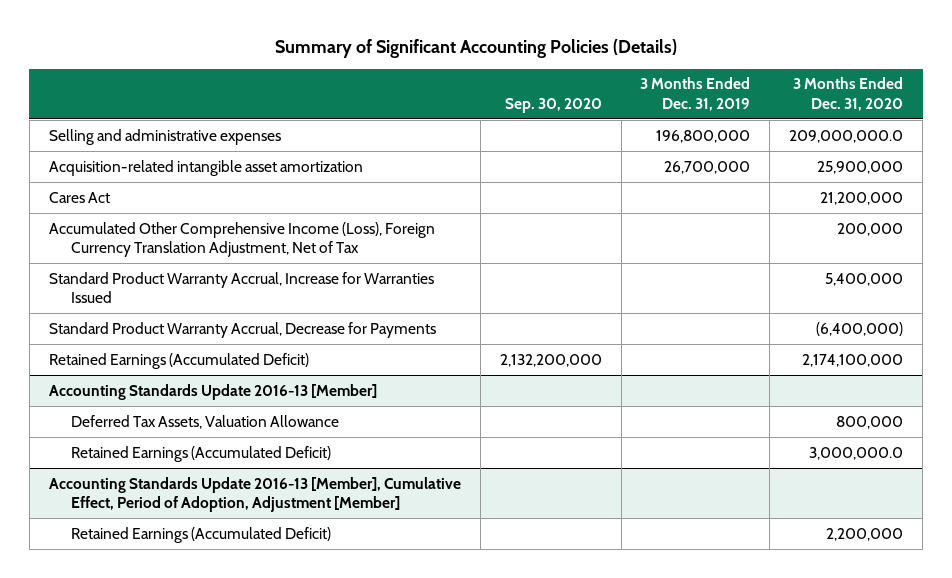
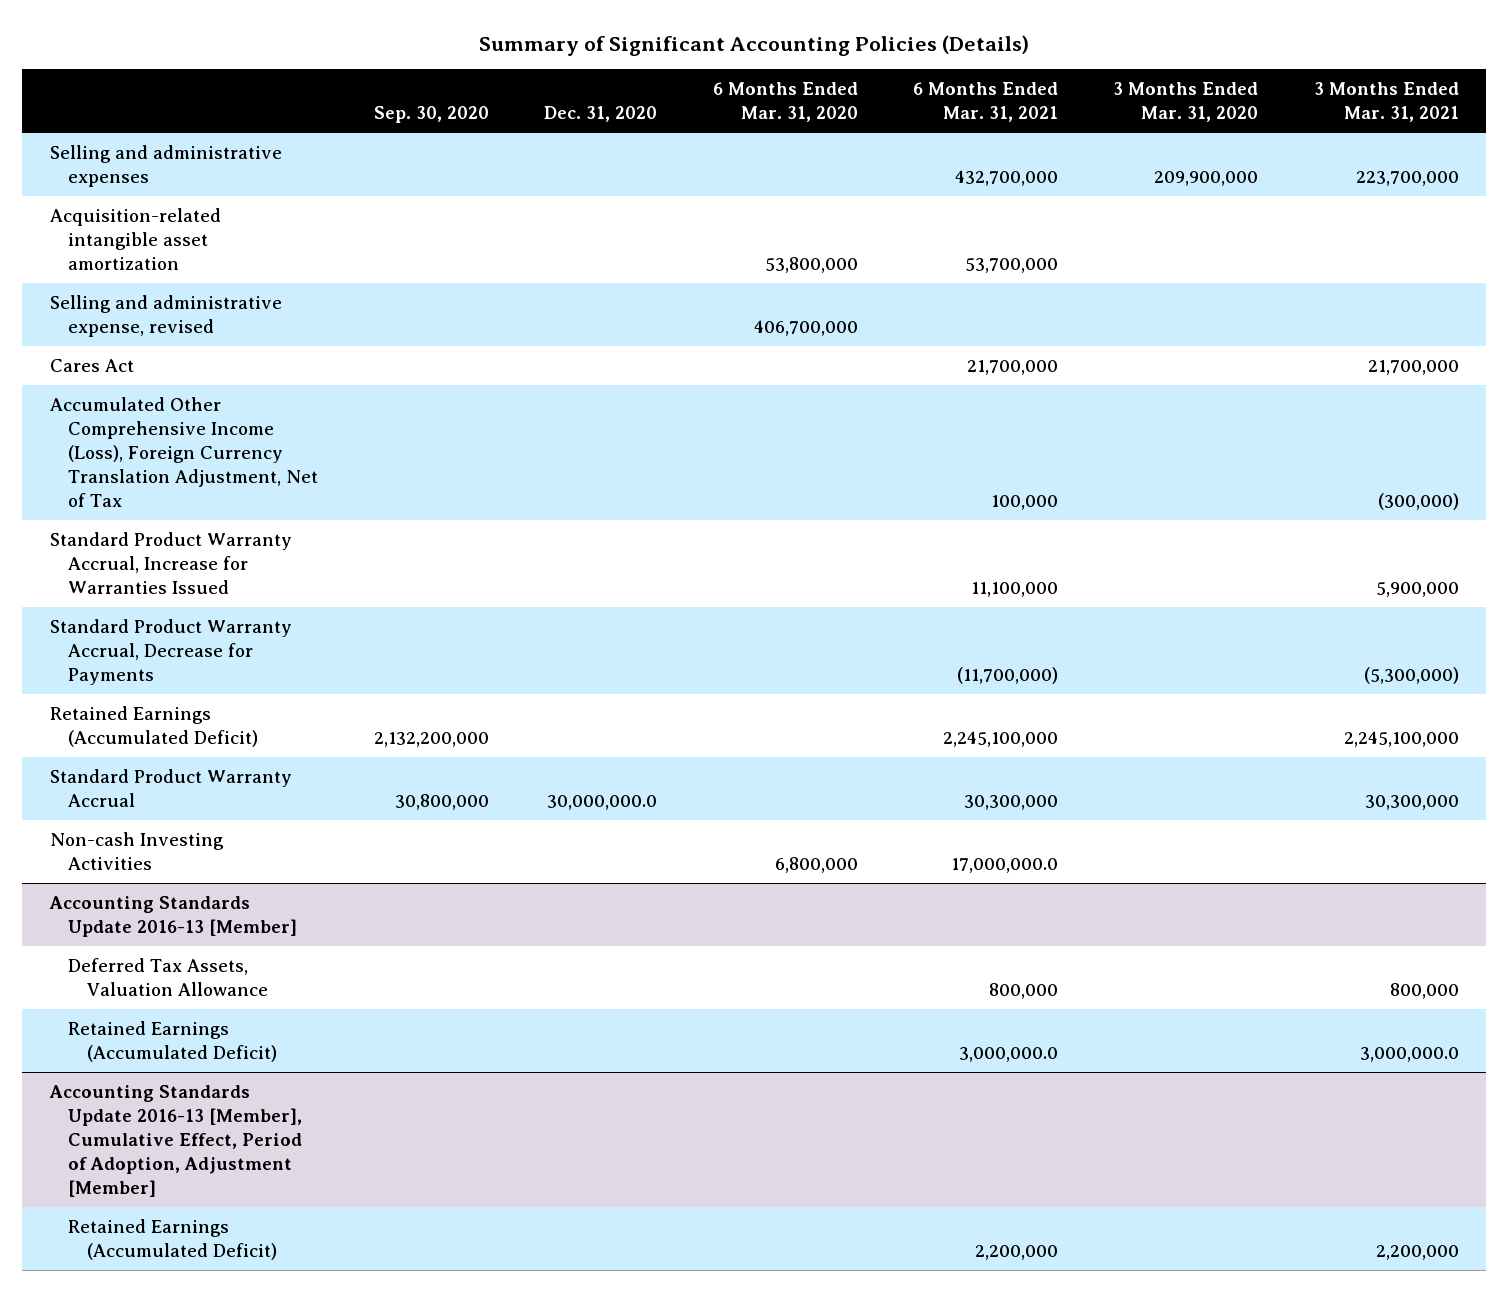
- | Sep. 30, 2020 | 3 Months Ended Dec. 31, 2019 | 3 Months Ended Dec. 31, 2020
+ | Sep. 30, 2020 | Dec. 31, 2020 | 6 Months Ended Mar. 31, 2020 | 6 Months Ended Mar. 31, 2021 | 3 Months Ended Mar. 31, 2020 | 3 Months Ended Mar. 31, 2021
+ Selling and administrative expense, revised | | | 406,700,000 | | |
+ Standard Product Warranty Accrual | 30,800,000 | 30,000,000.0 | | 30,300,000 | | 30,300,000
+ Non-cash Investing Activities | | | 6,800,000 | 17,000,000.0 | |

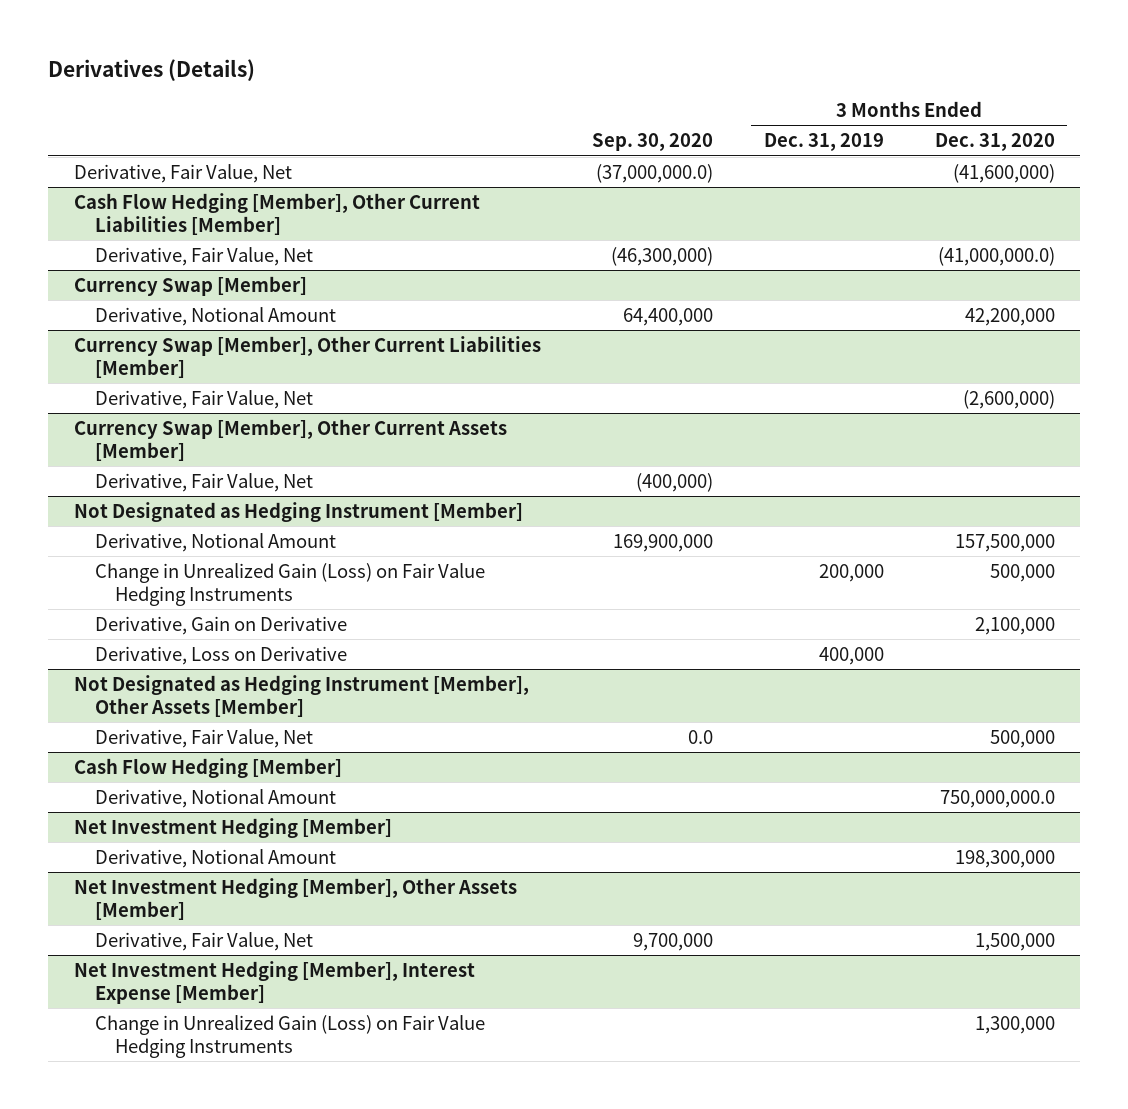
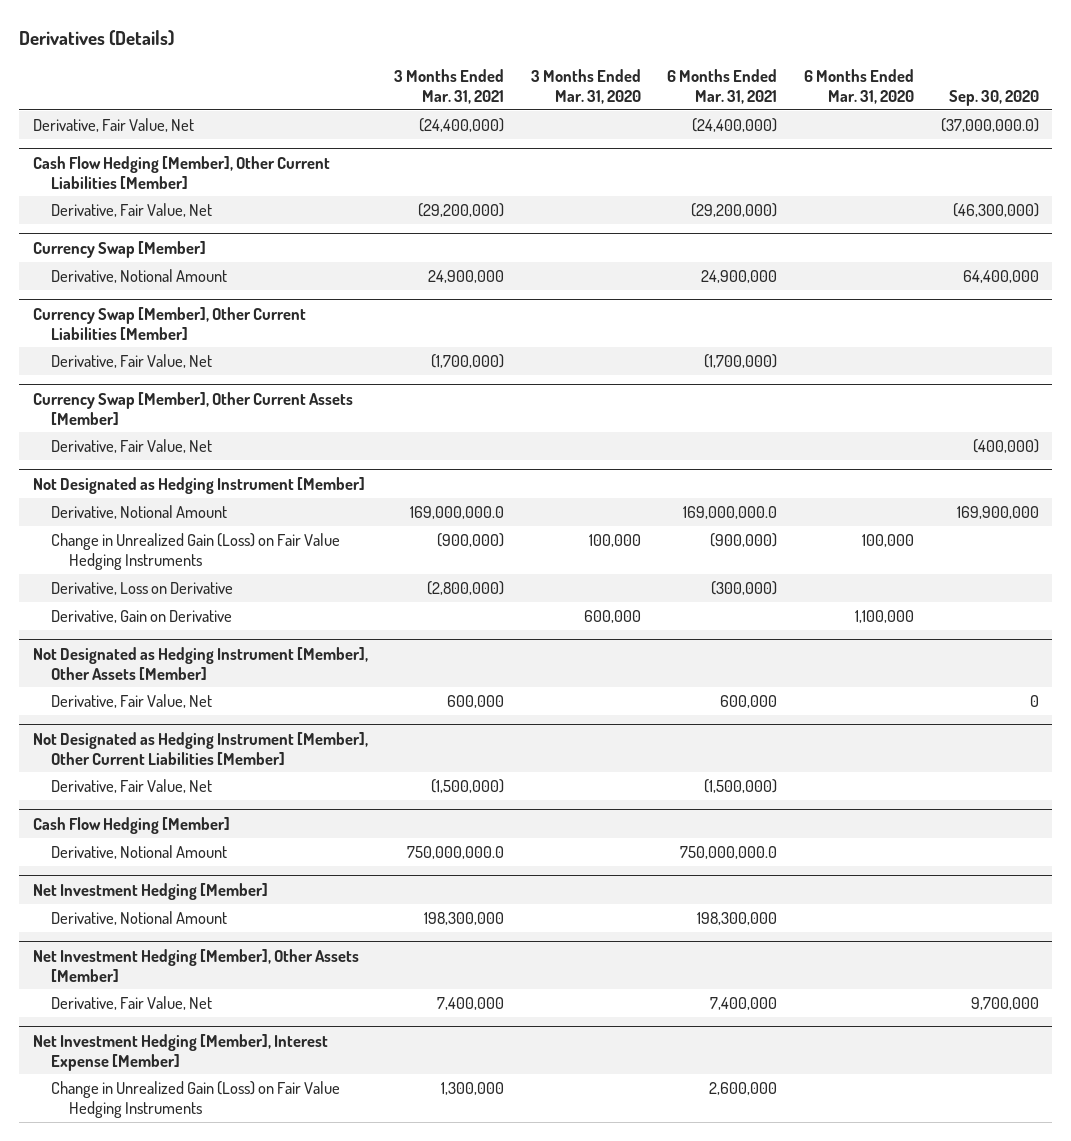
- | Sep. 30, 2020 | 3 Months Ended Dec. 31, 2019 | 3 Months Ended Dec. 31, 2020
+ | 3 Months Ended Mar. 31, 2021 | 3 Months Ended Mar. 31, 2020 | 6 Months Ended Mar. 31, 2021 | 6 Months Ended Mar. 31, 2020 | Sep. 30, 2020
@ Not Designated as Hedging Instrument [Member]
moved down: Derivative, Gain on Derivative | | 600,000 | | 1,100,000 |
@ Not Designated as Hedging Instrument [Member], Other Assets [Member]
- Derivative, Fair Value, Net | 0.0 | | 500,000
+ Derivative, Fair Value, Net | 600,000 | | 600,000 | | 0
+ Not Designated as Hedging Instrument [Member], Other Current Liabilities [Member]
+ Derivative, Fair Value, Net | (1,500,000) | | (1,500,000) | |

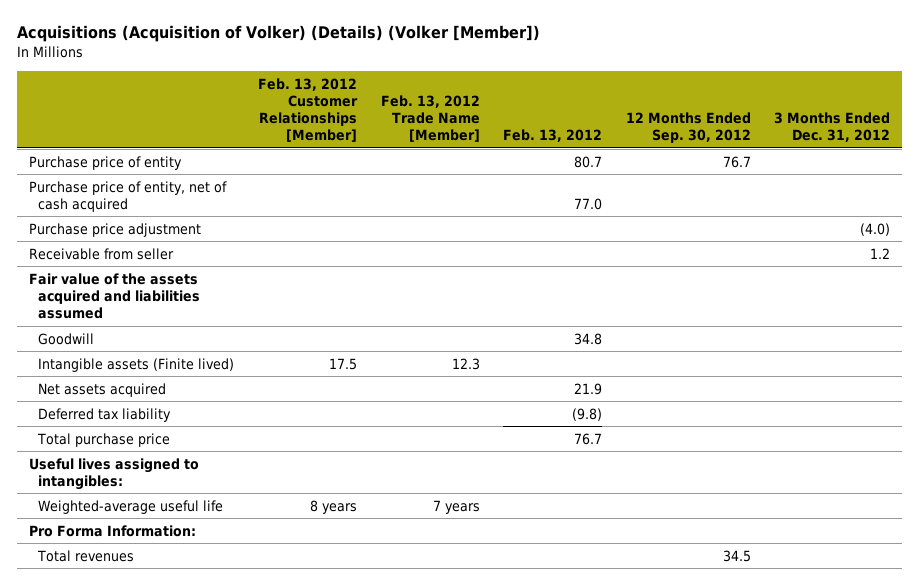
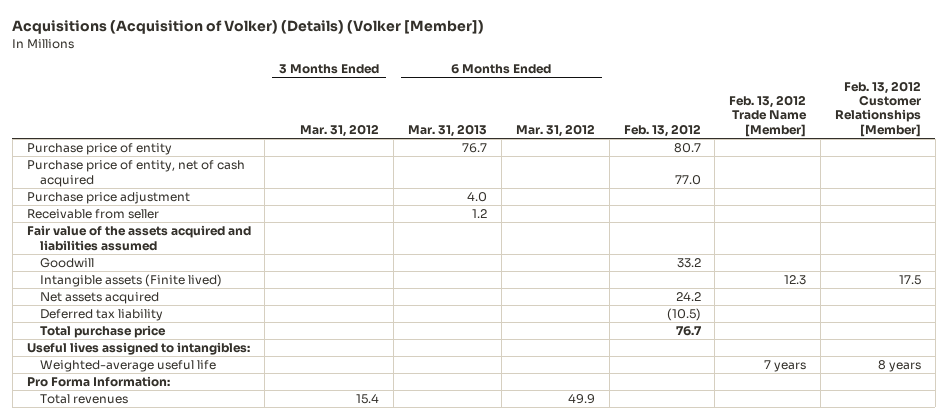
- | Feb. 13, 2012 Customer Relationships [Member] | Feb. 13, 2012 Trade Name [Member] | Feb. 13, 2012 | 12 Months Ended Sep. 30, 2012 | 3 Months Ended Dec. 31, 2012
+ | 3 Months Ended Mar. 31, 2012 | 6 Months Ended Mar. 31, 2013 | 6 Months Ended Mar. 31, 2012 | Feb. 13, 2012 | Feb. 13, 2012 Trade Name [Member] | Feb. 13, 2012 Customer Relationships [Member]
- Goodwill | | | 34.8 | |
+ Goodwill | | | | 33.2 | |
- Net assets acquired | | | 21.9 | |
- Deferred tax liability | | | (9.8) | |
+ Net assets acquired | | | | 24.2 | |
+ Deferred tax liability | | | | (10.5) | |

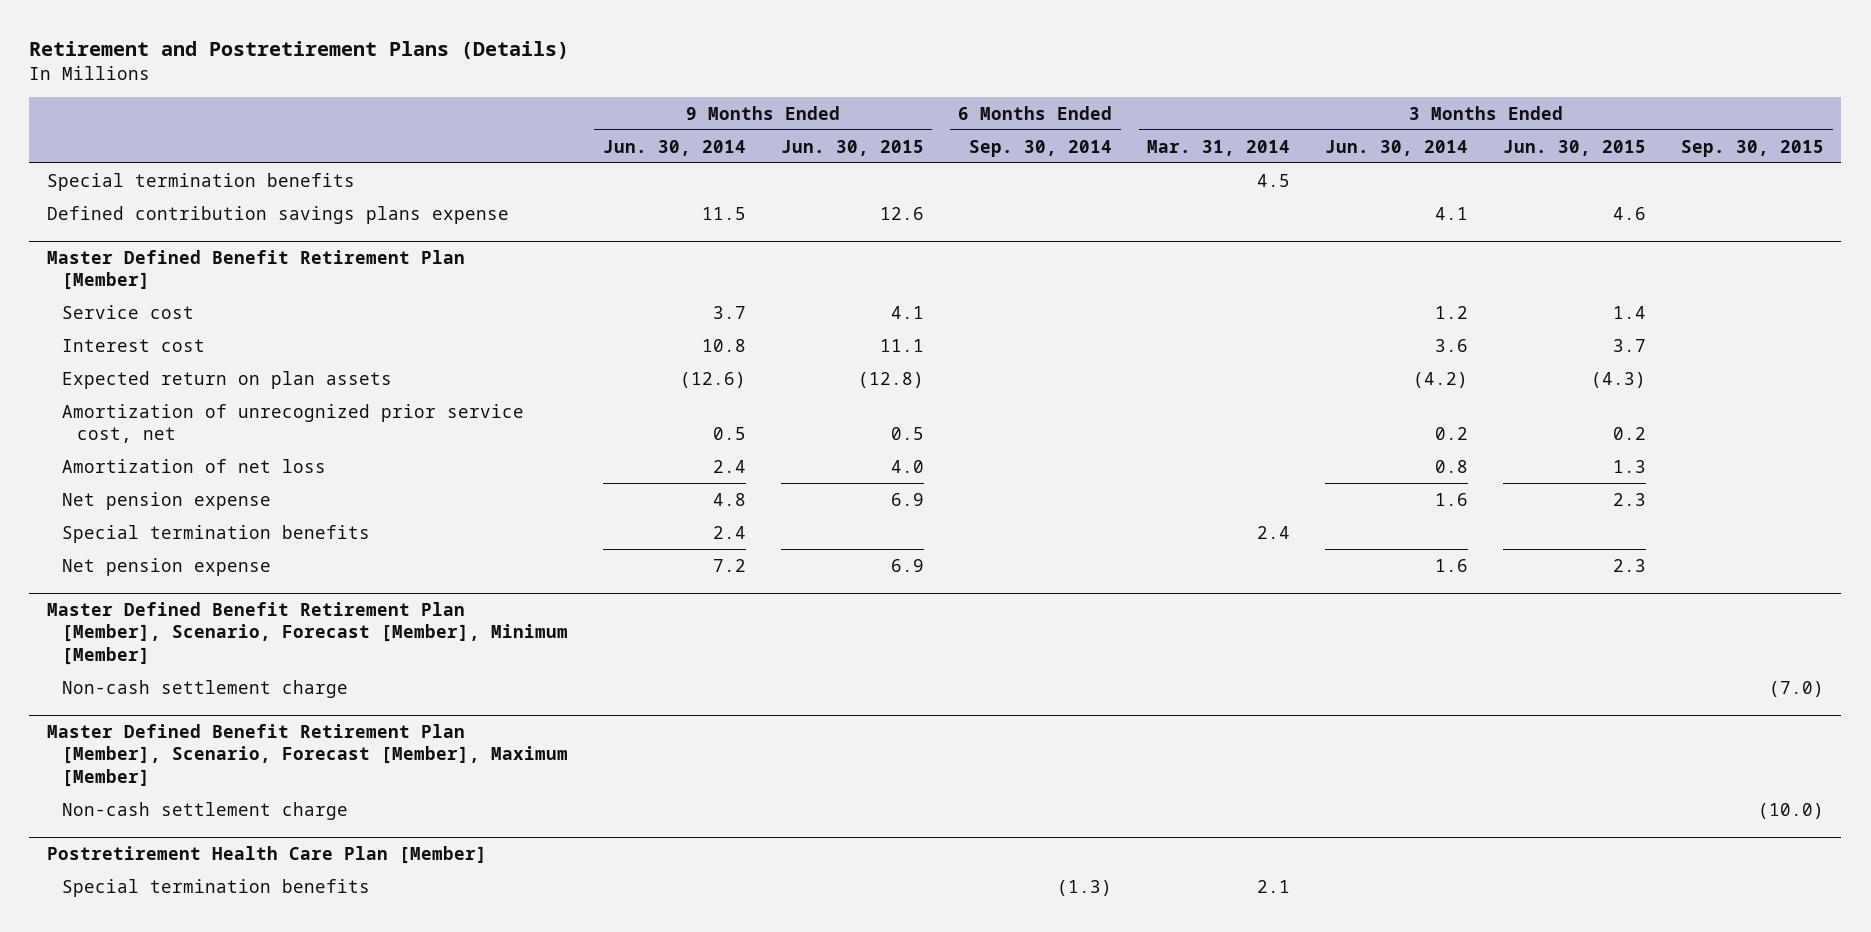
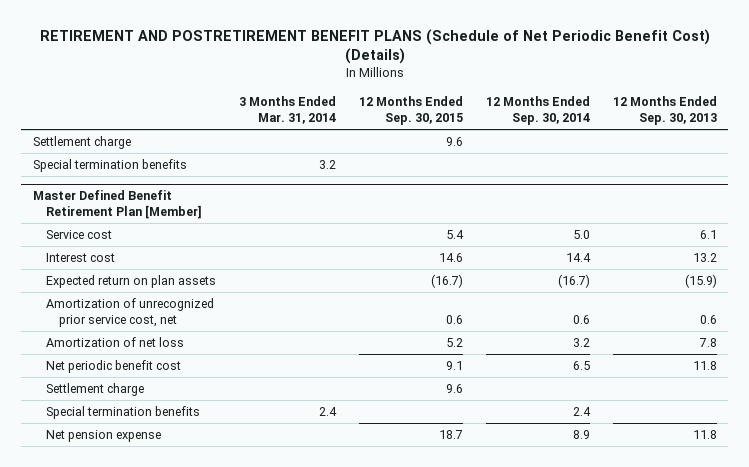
- Retirement and Postretirement Plans (Details)
+ RETIREMENT AND POSTRETIREMENT BENEFIT PLANS (Schedule of Net Periodic Benefit Cost) (Details)
- | 9 Months Ended Jun. 30, 2014 | 9 Months Ended Jun. 30, 2015 | 6 Months Ended Sep. 30, 2014 | 3 Months Ended Mar. 31, 2014 | 3 Months Ended Jun. 30, 2014 | 3 Months Ended Jun. 30, 2015 | 3 Months Ended Sep. 30, 2015
+ | 3 Months Ended Mar. 31, 2014 | 12 Months Ended Sep. 30, 2015 | 12 Months Ended Sep. 30, 2014 | 12 Months Ended Sep. 30, 2013
- Special termination benefits | | | | 4.5 | | |
- Defined contribution savings plans expense | 11.5 | 12.6 | | | 4.1 | 4.6 |
+ Settlement charge | | 9.6 | |
+ Special termination benefits | 3.2 | | |
@ Master Defined Benefit Retirement Plan [Member]
- Net pension expense | 4.8 | 6.9 | | | 1.6 | 2.3 |
+ Net periodic benefit cost | | 9.1 | 6.5 | 11.8
+ Settlement charge | | 9.6 | |
- Master Defined Benefit Retirement Plan [Member], Scenario, Forecast [Member], Minimum [Member]
- Non-cash settlement charge | | | | | | | (7.0)
- Master Defined Benefit Retirement Plan [Member], Scenario, Forecast [Member], Maximum [Member]
- Non-cash settlement charge | | | | | | | (10.0)
- Postretirement Health Care Plan [Member]
- Special termination benefits | | | (1.3) | 2.1 | | |

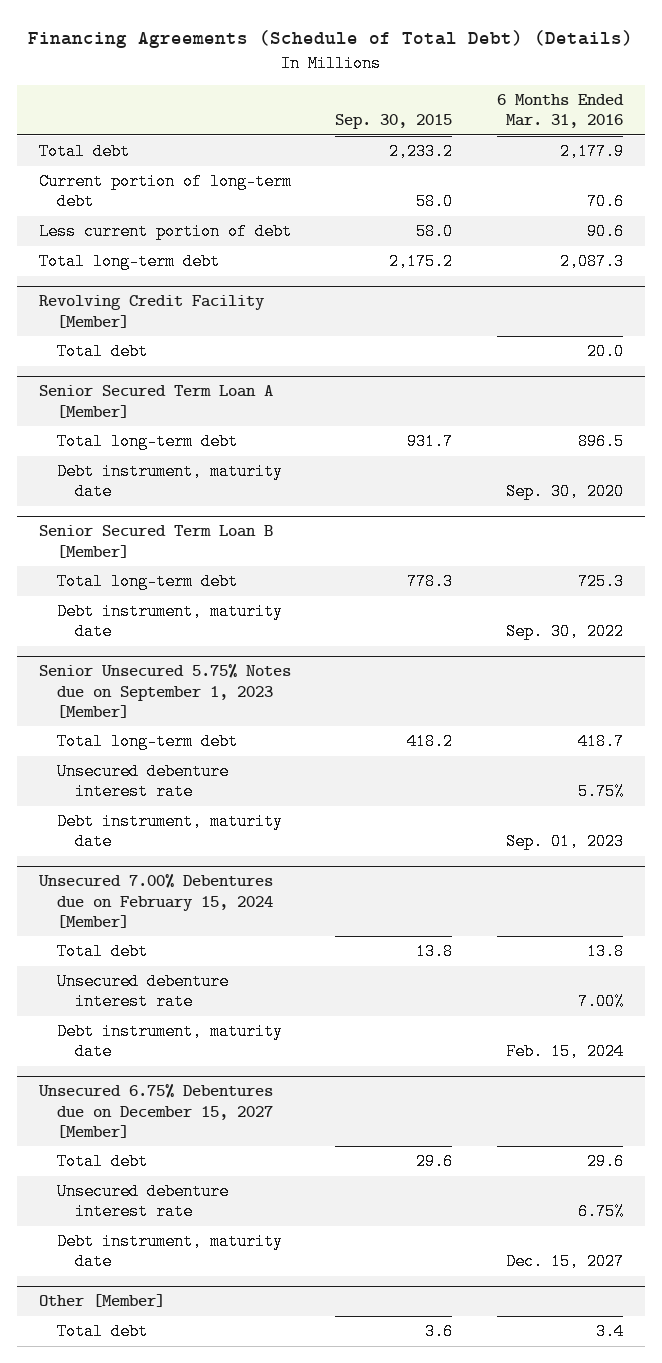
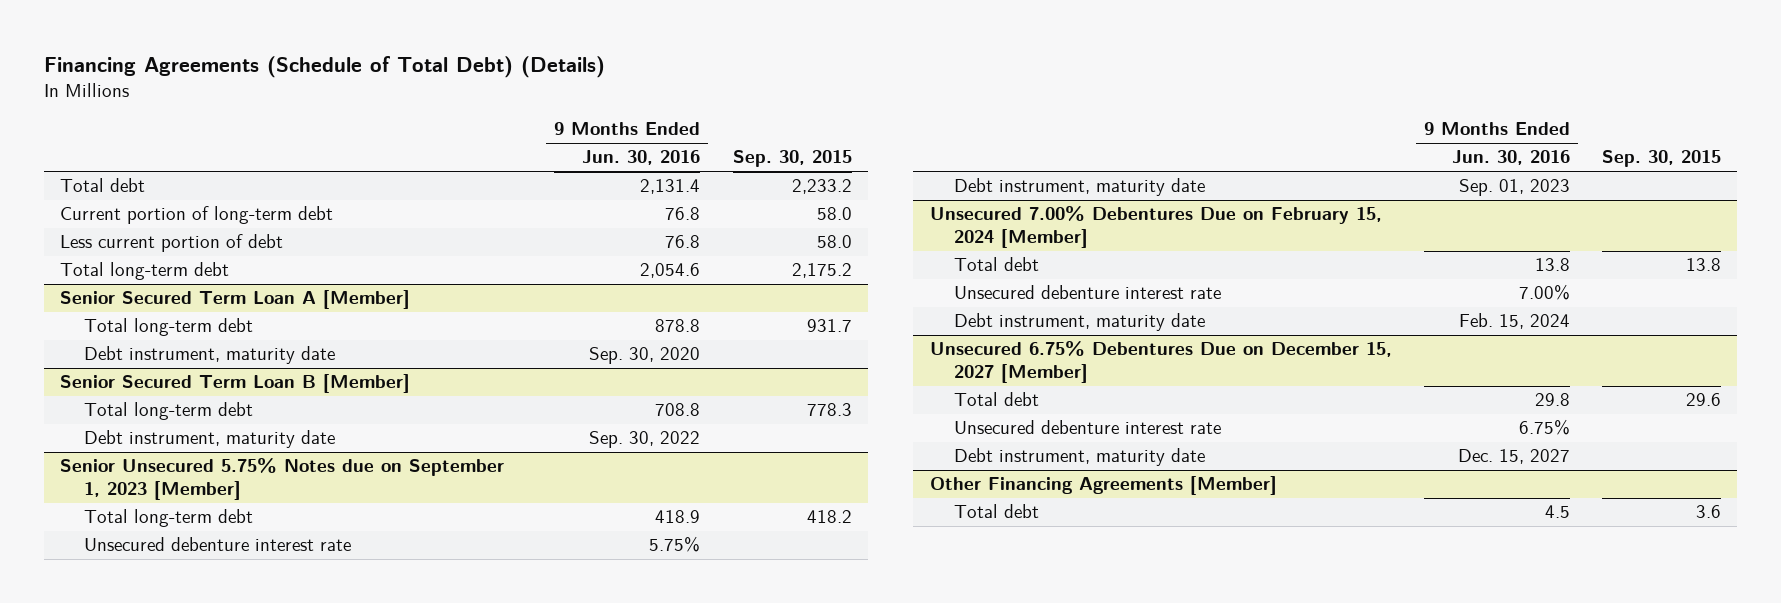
- | Sep. 30, 2015 | 6 Months Ended Mar. 31, 2016
+ | 9 Months Ended Jun. 30, 2016 | Sep. 30, 2015
- Revolving Credit Facility [Member]
- Total debt | | 20.0
- Unsecured 7.00% Debentures due on February 15, 2024 [Member]
+ Unsecured 7.00% Debentures Due on February 15, 2024 [Member]
- Unsecured 6.75% Debentures due on December 15, 2027 [Member]
+ Unsecured 6.75% Debentures Due on December 15, 2027 [Member]
- Other [Member]
+ Other Financing Agreements [Member]

